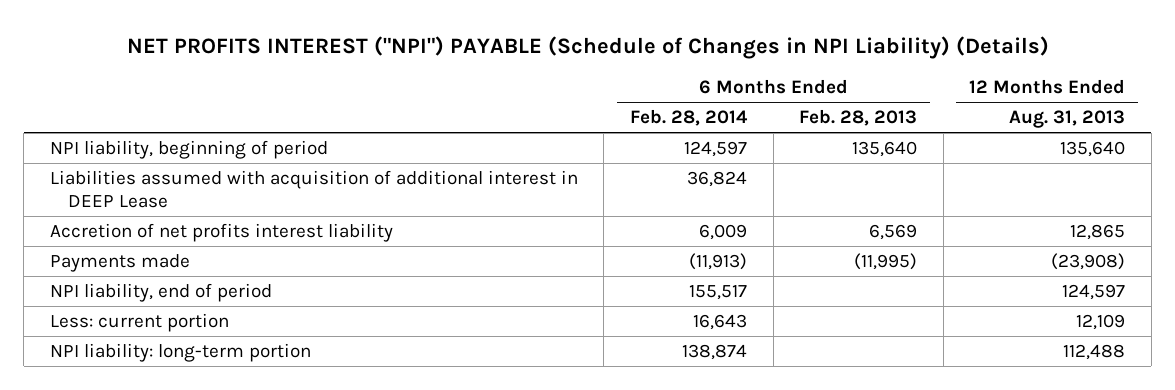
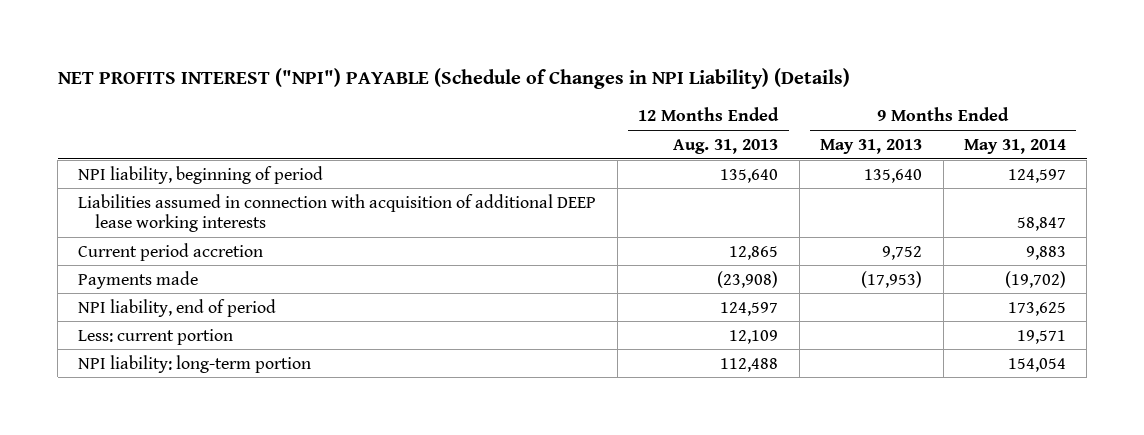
- | 6 Months Ended Feb. 28, 2014 | 6 Months Ended Feb. 28, 2013 | 12 Months Ended Aug. 31, 2013
+ | 12 Months Ended Aug. 31, 2013 | 9 Months Ended May 31, 2013 | 9 Months Ended May 31, 2014
- Liabilities assumed with acquisition of additional interest in DEEP Lease | 36,824 | |
- Accretion of net profits interest liability | 6,009 | 6,569 | 12,865
+ Liabilities assumed in connection with acquisition of additional DEEP lease working interests | | | 58,847
+ Current period accretion | 12,865 | 9,752 | 9,883

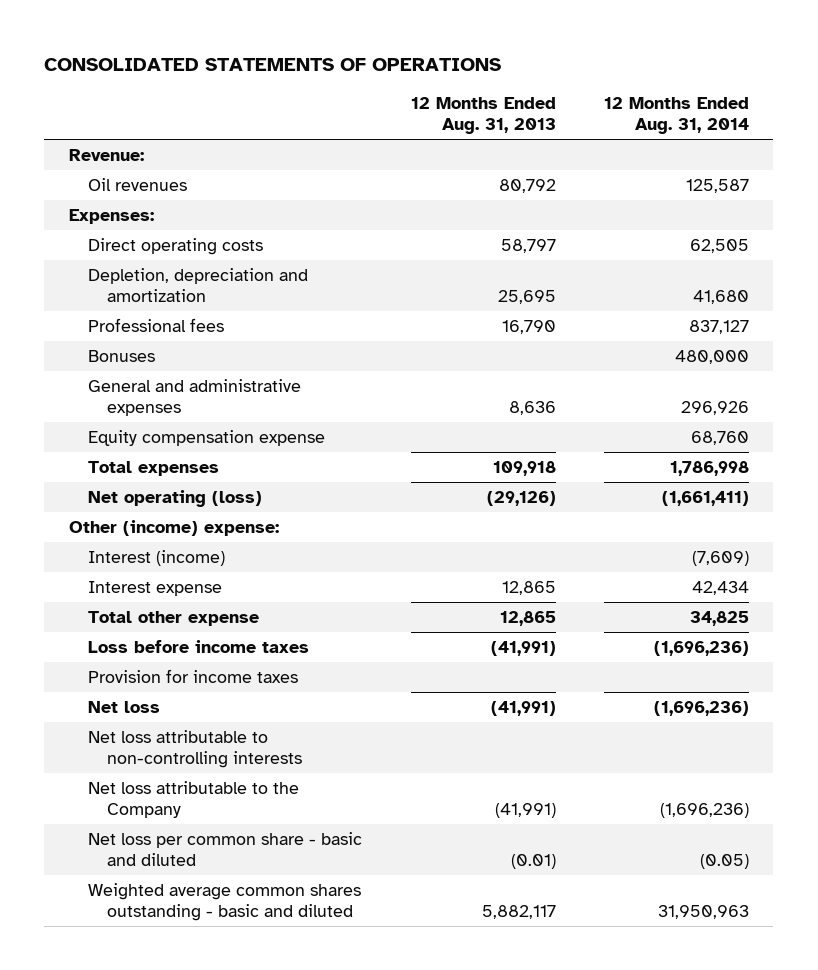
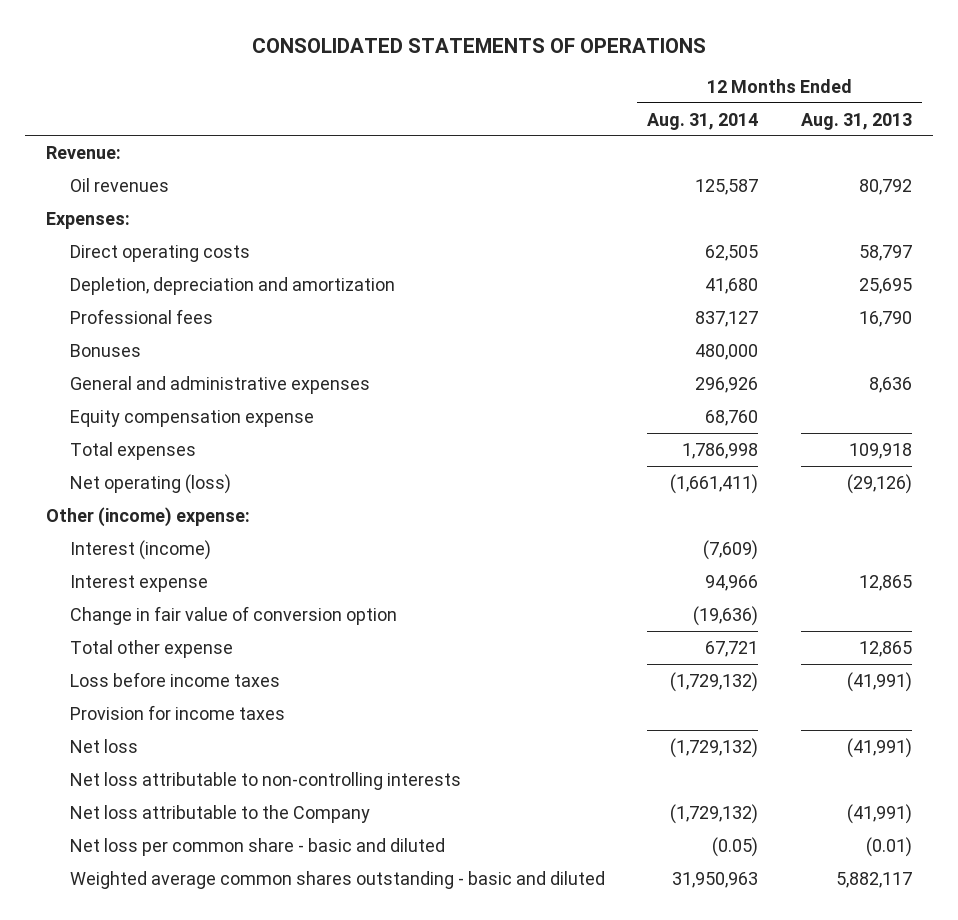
- | 12 Months Ended Aug. 31, 2013 | 12 Months Ended Aug. 31, 2014
+ | 12 Months Ended Aug. 31, 2014 | 12 Months Ended Aug. 31, 2013
- Interest expense | 12,865 | 42,434
- Total other expense | 12,865 | 34,825
- Loss before income taxes | (41,991) | (1,696,236)
+ Interest expense | 94,966 | 12,865
+ Change in fair value of conversion option | (19,636) |
+ Total other expense | 67,721 | 12,865
+ Loss before income taxes | (1,729,132) | (41,991)
- Net loss | (41,991) | (1,696,236)
+ Net loss | (1,729,132) | (41,991)
- Net loss attributable to the Company | (41,991) | (1,696,236)
+ Net loss attributable to the Company | (1,729,132) | (41,991)

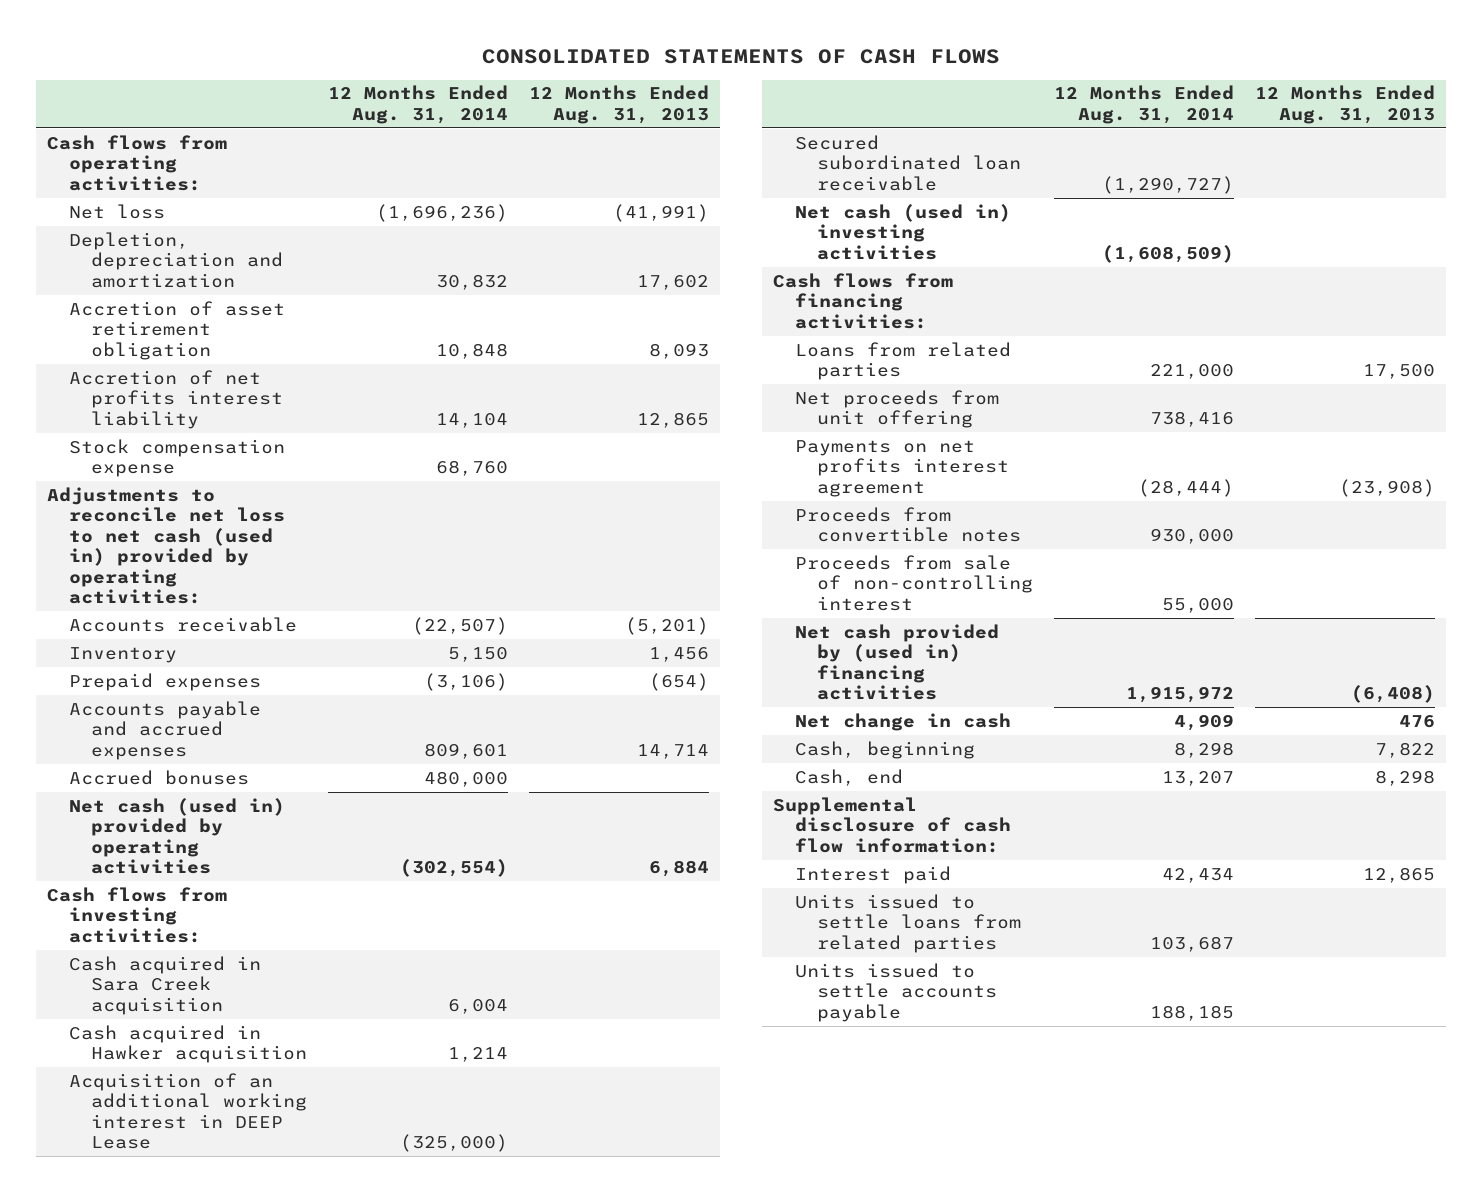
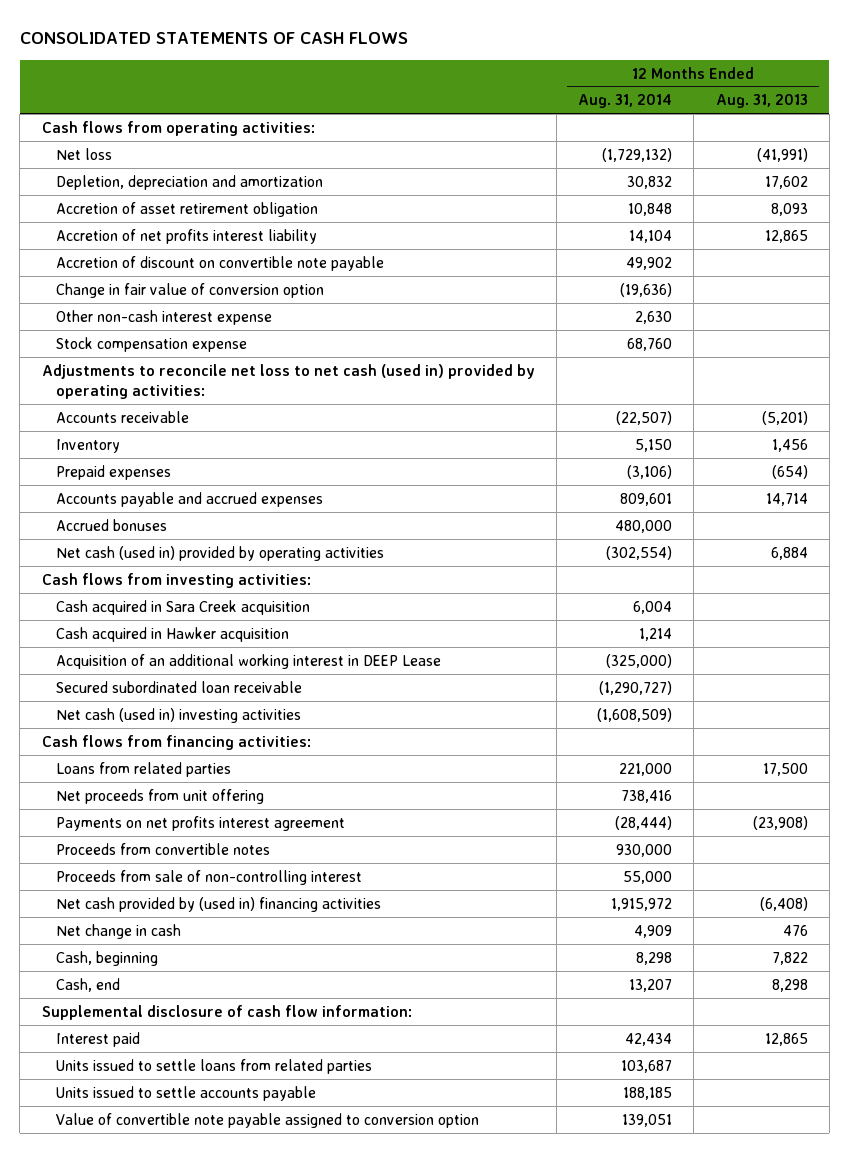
- Net loss | (1,696,236) | (41,991)
+ Net loss | (1,729,132) | (41,991)
+ Accretion of discount on convertible note payable | 49,902 |
+ Change in fair value of conversion option | (19,636) |
+ Other non-cash interest expense | 2,630 |
+ Value of convertible note payable assigned to conversion option | 139,051 |

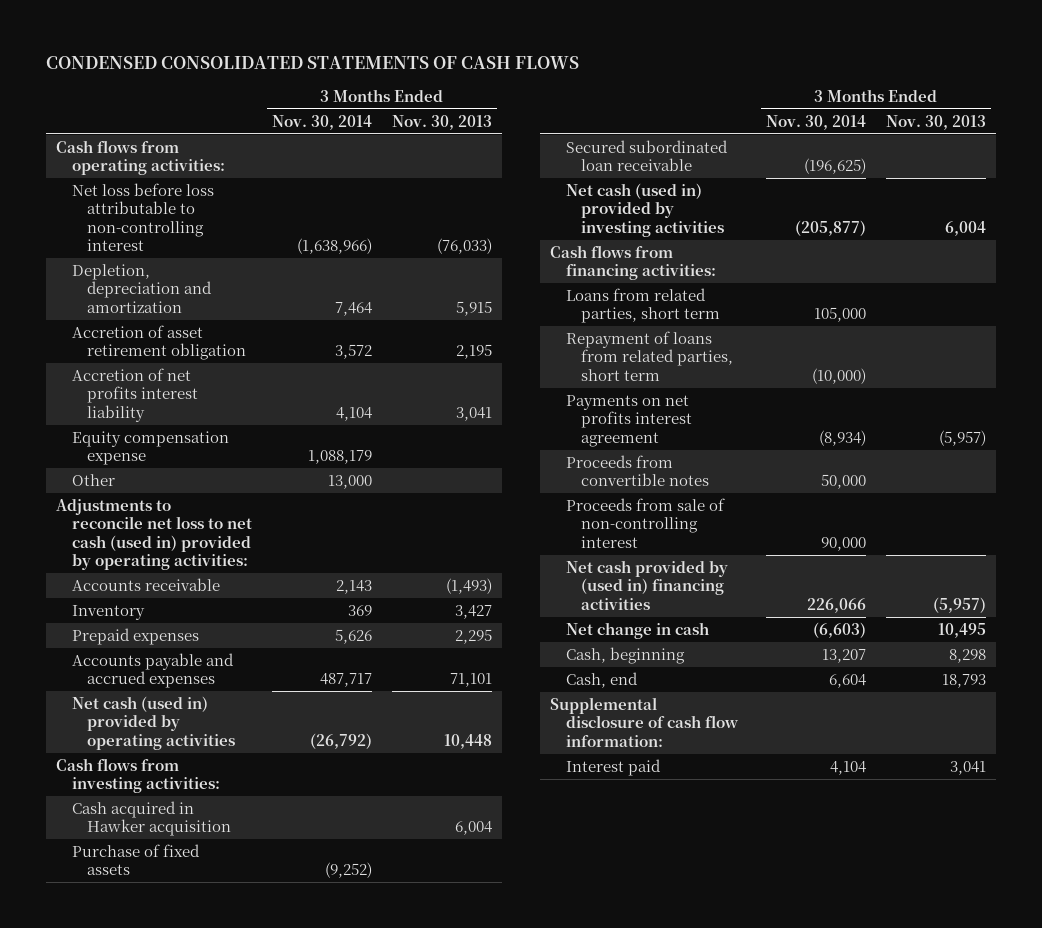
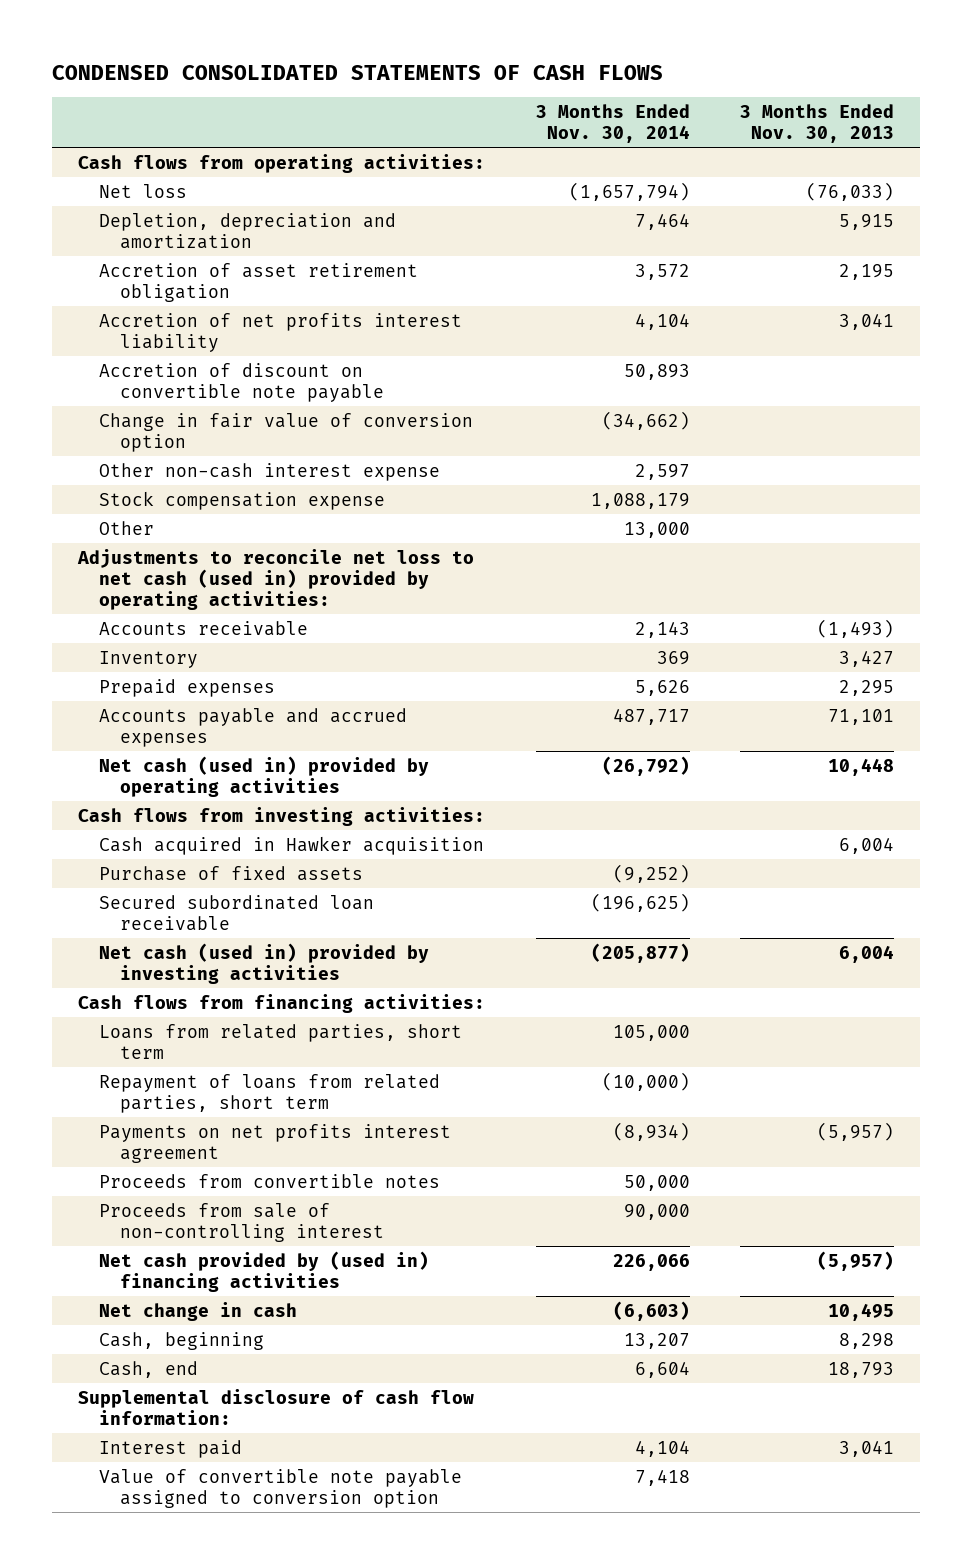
- Net loss before loss attributable to non-controlling interest | (1,638,966) | (76,033)
+ Net loss | (1,657,794) | (76,033)
- Equity compensation expense | 1,088,179 |
+ Accretion of discount on convertible note payable | 50,893 |
+ Change in fair value of conversion option | (34,662) |
+ Other non-cash interest expense | 2,597 |
+ Stock compensation expense | 1,088,179 |
+ Value of convertible note payable assigned to conversion option | 7,418 |

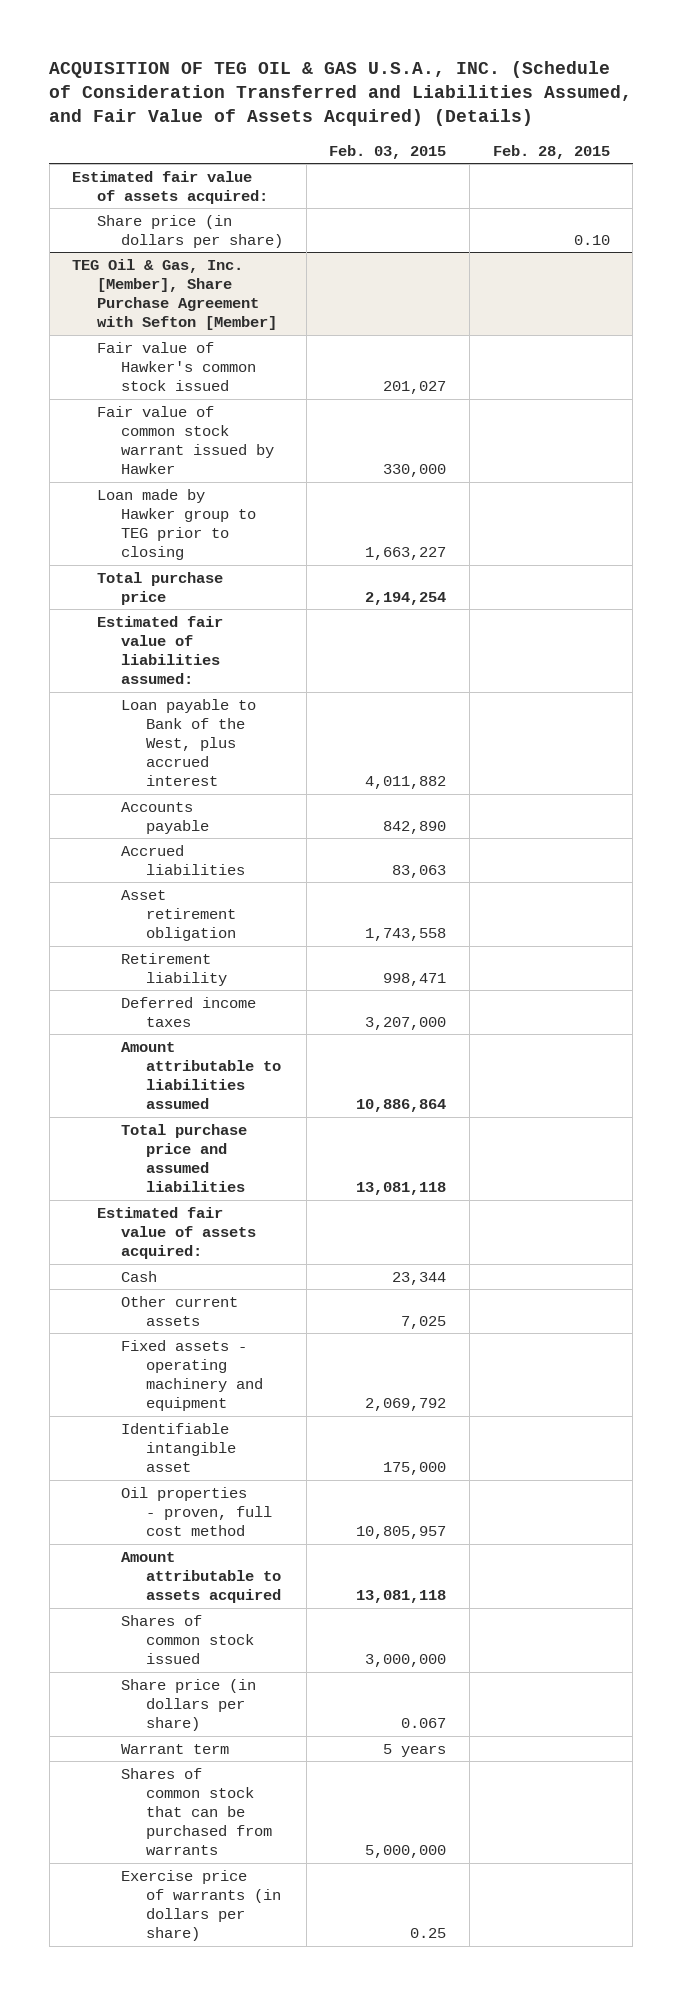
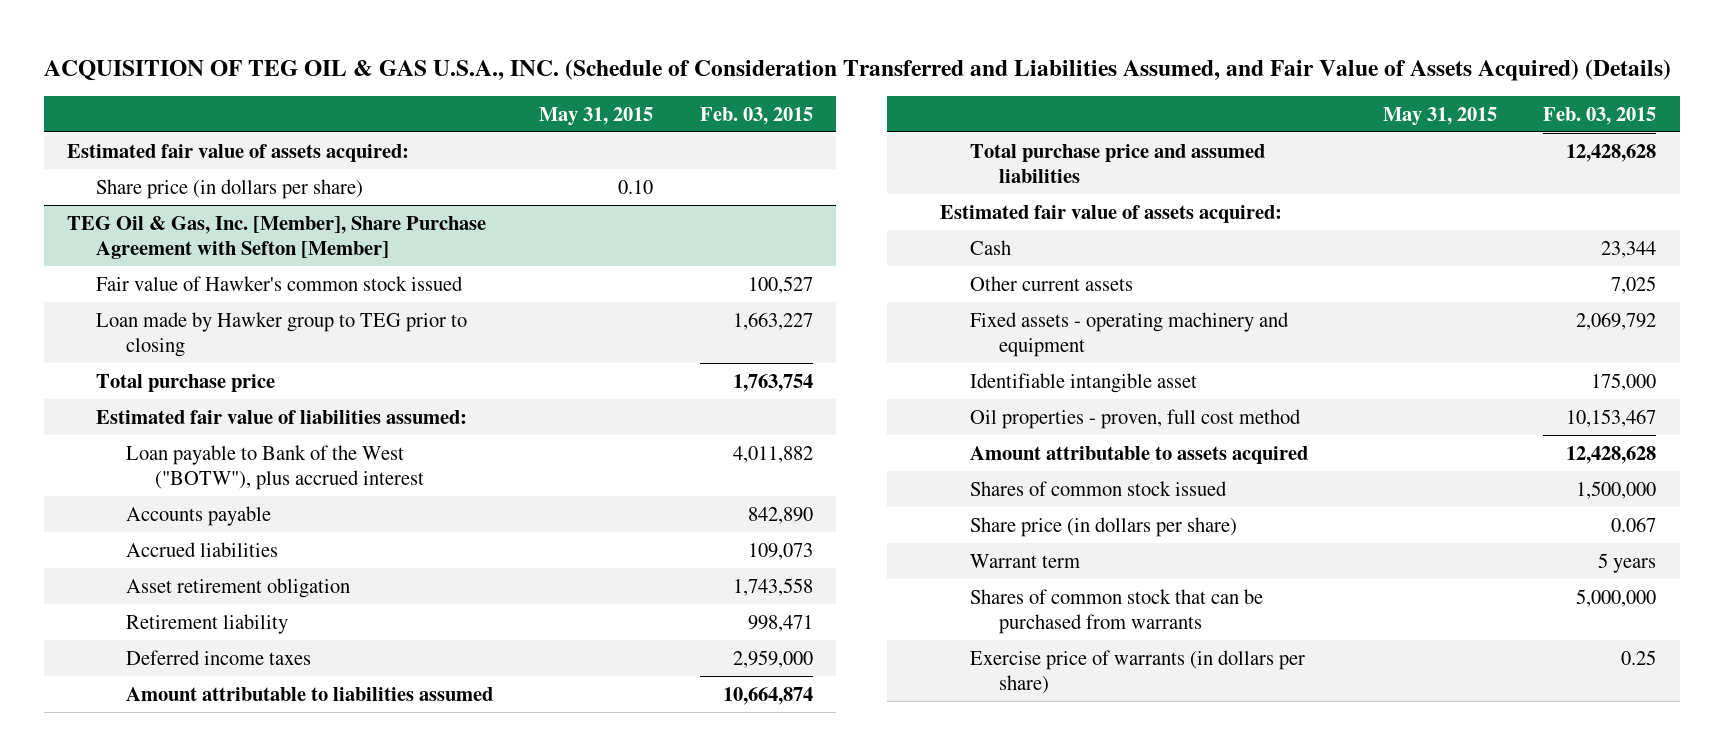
- | Feb. 03, 2015 | Feb. 28, 2015
+ | May 31, 2015 | Feb. 03, 2015
@ TEG Oil & Gas, Inc. [Member], Share Purchase Agreement with Sefton [Member]
- Fair value of Hawker's common stock issued | 201,027 |
- Fair value of common stock warrant issued by Hawker | 330,000 |
+ Fair value of Hawker's common stock issued | | 100,527
- Total purchase price | 2,194,254 |
+ Total purchase price | | 1,763,754
- Loan payable to Bank of the West, plus accrued interest | 4,011,882 |
+ Loan payable to Bank of the West ("BOTW"), plus accrued interest | | 4,011,882
- Accrued liabilities | 83,063 |
+ Accrued liabilities | | 109,073
- Deferred income taxes | 3,207,000 |
- Amount attributable to liabilities assumed | 10,886,864 |
- Total purchase price and assumed liabilities | 13,081,118 |
+ Deferred income taxes | | 2,959,000
+ Amount attributable to liabilities assumed | | 10,664,874
+ Total purchase price and assumed liabilities | | 12,428,628
- Oil properties - proven, full cost method | 10,805,957 |
- Amount attributable to assets acquired | 13,081,118 |
- Shares of common stock issued | 3,000,000 |
+ Oil properties - proven, full cost method | | 10,153,467
+ Amount attributable to assets acquired | | 12,428,628
+ Shares of common stock issued | | 1,500,000

